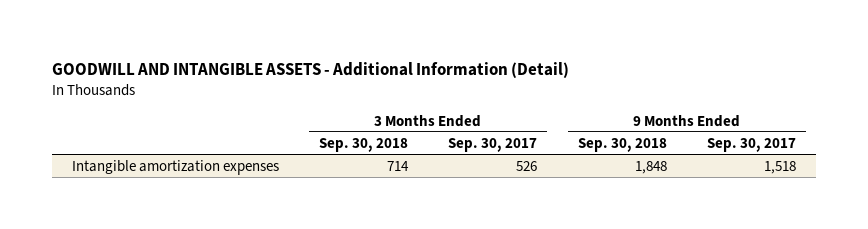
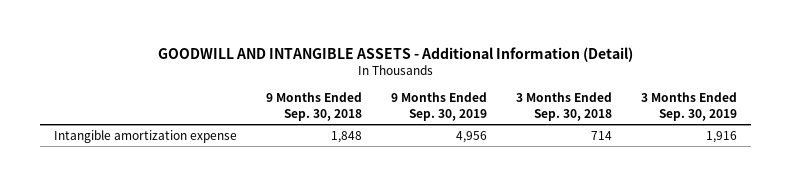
- | 3 Months Ended Sep. 30, 2018 | 3 Months Ended Sep. 30, 2017 | 9 Months Ended Sep. 30, 2018 | 9 Months Ended Sep. 30, 2017
+ | 9 Months Ended Sep. 30, 2018 | 9 Months Ended Sep. 30, 2019 | 3 Months Ended Sep. 30, 2018 | 3 Months Ended Sep. 30, 2019
- Intangible amortization expenses | 714 | 526 | 1,848 | 1,518
+ Intangible amortization expense | 1,848 | 4,956 | 714 | 1,916

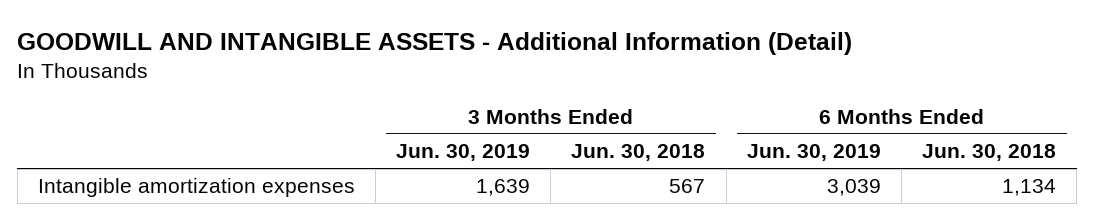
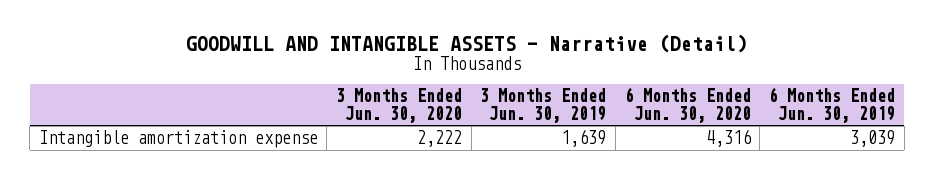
- GOODWILL AND INTANGIBLE ASSETS - Additional Information (Detail)
+ GOODWILL AND INTANGIBLE ASSETS - Narrative (Detail)
- | 3 Months Ended Jun. 30, 2019 | 3 Months Ended Jun. 30, 2018 | 6 Months Ended Jun. 30, 2019 | 6 Months Ended Jun. 30, 2018
+ | 3 Months Ended Jun. 30, 2020 | 3 Months Ended Jun. 30, 2019 | 6 Months Ended Jun. 30, 2020 | 6 Months Ended Jun. 30, 2019
- Intangible amortization expenses | 1,639 | 567 | 3,039 | 1,134
+ Intangible amortization expense | 2,222 | 1,639 | 4,316 | 3,039

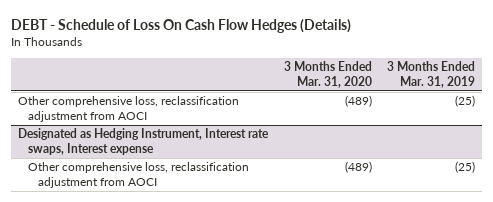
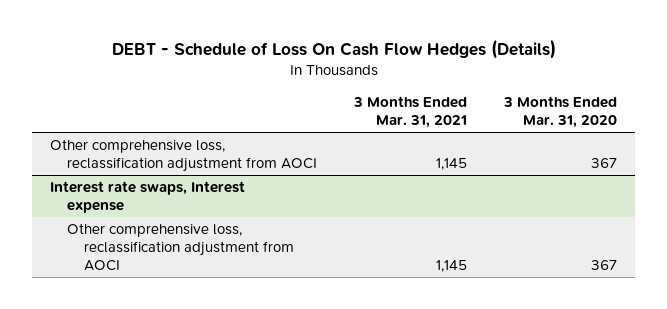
- | 3 Months Ended Mar. 31, 2020 | 3 Months Ended Mar. 31, 2019
+ | 3 Months Ended Mar. 31, 2021 | 3 Months Ended Mar. 31, 2020
- Other comprehensive loss, reclassification adjustment from AOCI | (489) | (25)
- Designated as Hedging Instrument, Interest rate swaps, Interest expense
- Other comprehensive loss, reclassification adjustment from AOCI | (489) | (25)
+ Other comprehensive loss, reclassification adjustment from AOCI | 1,145 | 367
+ Interest rate swaps, Interest expense
+ Other comprehensive loss, reclassification adjustment from AOCI | 1,145 | 367

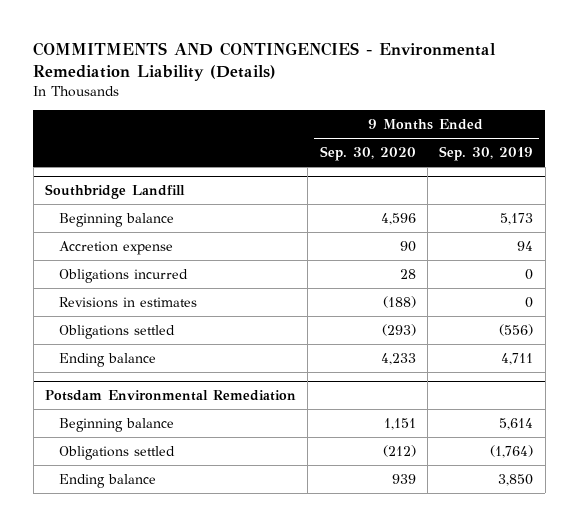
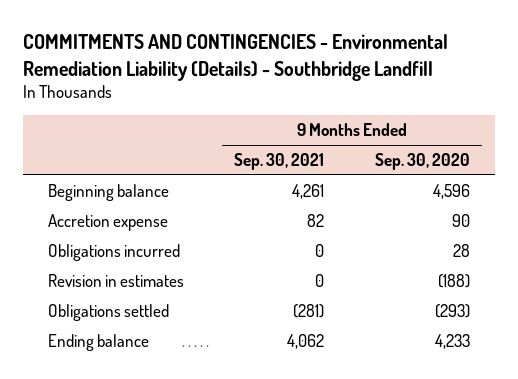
- COMMITMENTS AND CONTINGENCIES - Environmental Remediation Liability (Details)
+ COMMITMENTS AND CONTINGENCIES - Environmental Remediation Liability (Details) - Southbridge Landfill
- | 9 Months Ended Sep. 30, 2020 | 9 Months Ended Sep. 30, 2019
+ | 9 Months Ended Sep. 30, 2021 | 9 Months Ended Sep. 30, 2020
- Southbridge Landfill
- Revisions in estimates | (188) | 0
+ Revision in estimates | 0 | (188)
- Potsdam Environmental Remediation
- Beginning balance | 1,151 | 5,614
- Obligations settled | (212) | (1,764)
- Ending balance | 939 | 3,850

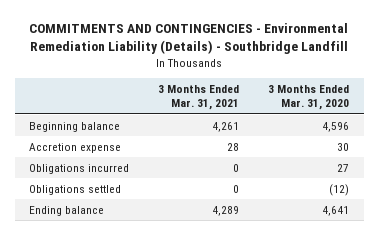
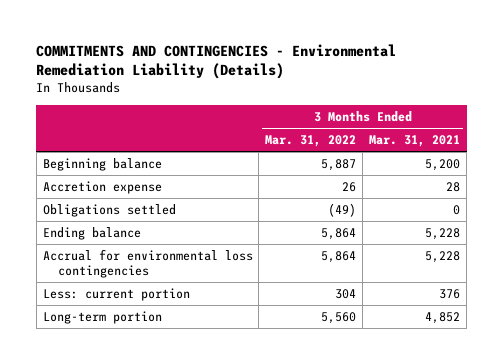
- COMMITMENTS AND CONTINGENCIES - Environmental Remediation Liability (Details) - Southbridge Landfill
+ COMMITMENTS AND CONTINGENCIES - Environmental Remediation Liability (Details)
- | 3 Months Ended Mar. 31, 2021 | 3 Months Ended Mar. 31, 2020
+ | 3 Months Ended Mar. 31, 2022 | 3 Months Ended Mar. 31, 2021
- Beginning balance | 4,261 | 4,596
+ Beginning balance | 5,887 | 5,200
- Obligations incurred | 0 | 27
- Ending balance | 4,289 | 4,641
+ Ending balance | 5,864 | 5,228
+ Accrual for environmental loss contingencies | 5,864 | 5,228
+ Less: current portion | 304 | 376
+ Long-term portion | 5,560 | 4,852

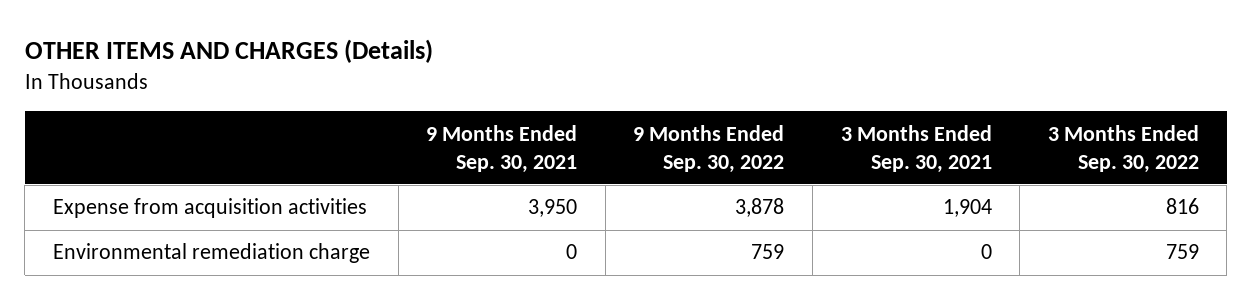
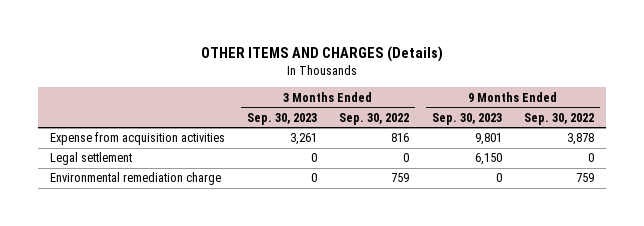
- | 9 Months Ended Sep. 30, 2021 | 9 Months Ended Sep. 30, 2022 | 3 Months Ended Sep. 30, 2021 | 3 Months Ended Sep. 30, 2022
+ | 3 Months Ended Sep. 30, 2023 | 3 Months Ended Sep. 30, 2022 | 9 Months Ended Sep. 30, 2023 | 9 Months Ended Sep. 30, 2022
+ Legal settlement | 0 | 0 | 6,150 | 0

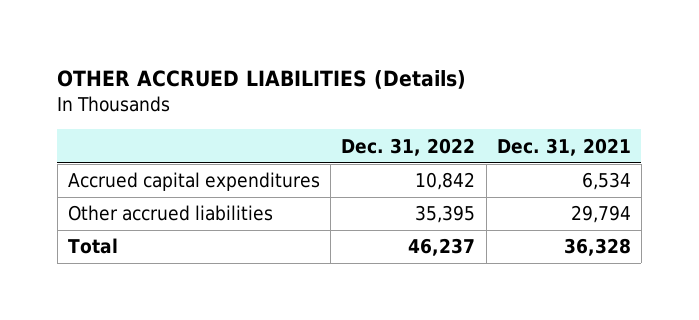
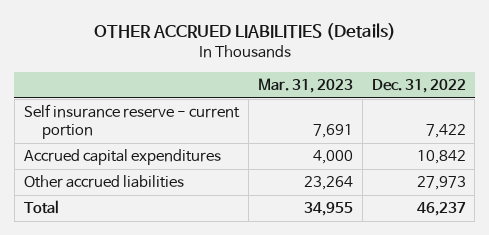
- | Dec. 31, 2022 | Dec. 31, 2021
+ | Mar. 31, 2023 | Dec. 31, 2022
+ Self insurance reserve - current portion | 7,691 | 7,422
- Other accrued liabilities | 35,395 | 29,794
+ Other accrued liabilities | 23,264 | 27,973

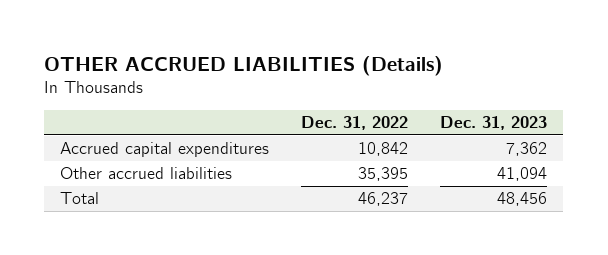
- | Mar. 31, 2023 | Dec. 31, 2022
+ | Dec. 31, 2022 | Dec. 31, 2023
- Self insurance reserve - current portion | 7,691 | 7,422
- Other accrued liabilities | 23,264 | 27,973
+ Other accrued liabilities | 35,395 | 41,094

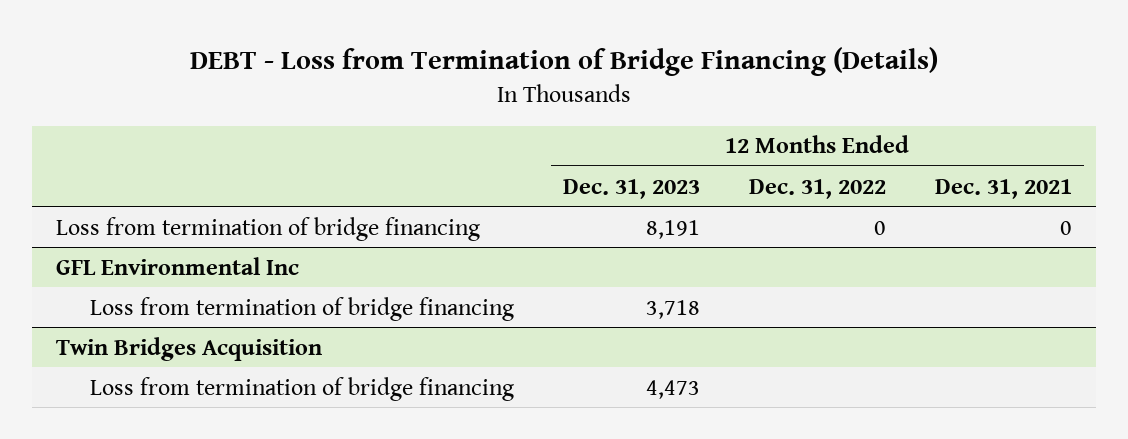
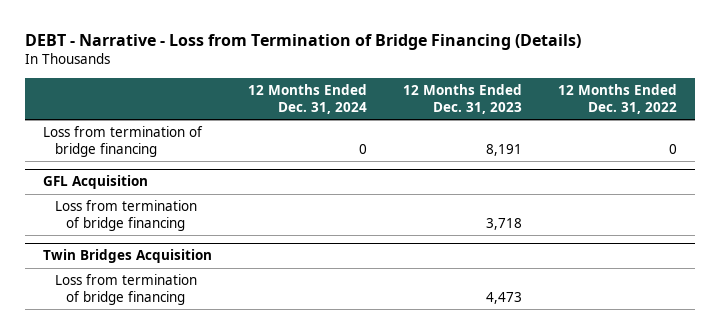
- DEBT - Loss from Termination of Bridge Financing (Details)
+ DEBT - Narrative - Loss from Termination of Bridge Financing (Details)
- | 12 Months Ended Dec. 31, 2023 | 12 Months Ended Dec. 31, 2022 | 12 Months Ended Dec. 31, 2021
+ | 12 Months Ended Dec. 31, 2024 | 12 Months Ended Dec. 31, 2023 | 12 Months Ended Dec. 31, 2022
- GFL Environmental Inc
+ GFL Acquisition

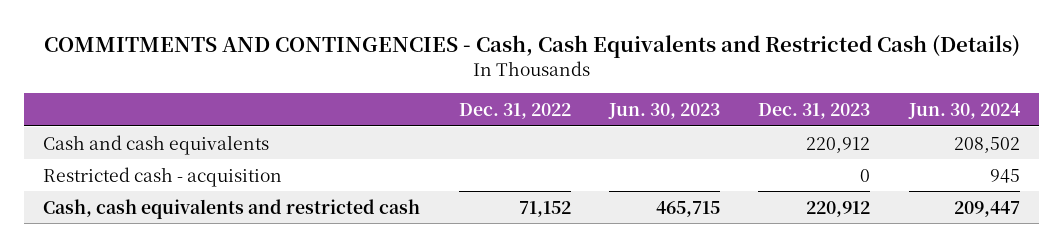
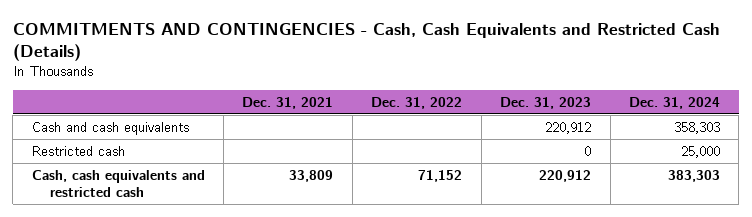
- | Dec. 31, 2022 | Jun. 30, 2023 | Dec. 31, 2023 | Jun. 30, 2024
+ | Dec. 31, 2021 | Dec. 31, 2022 | Dec. 31, 2023 | Dec. 31, 2024
- Restricted cash - acquisition | | | 0 | 945
+ Restricted cash | | | 0 | 25,000

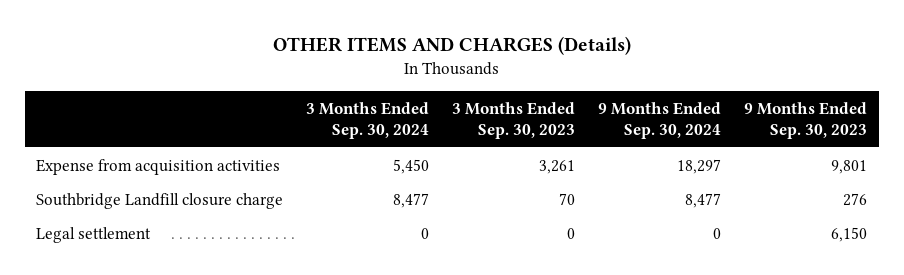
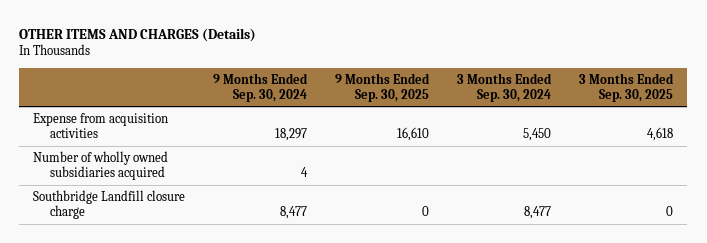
- | 3 Months Ended Sep. 30, 2024 | 3 Months Ended Sep. 30, 2023 | 9 Months Ended Sep. 30, 2024 | 9 Months Ended Sep. 30, 2023
+ | 9 Months Ended Sep. 30, 2024 | 9 Months Ended Sep. 30, 2025 | 3 Months Ended Sep. 30, 2024 | 3 Months Ended Sep. 30, 2025
+ Number of wholly owned subsidiaries acquired | 4 | | |
- Legal settlement | 0 | 0 | 0 | 6,150

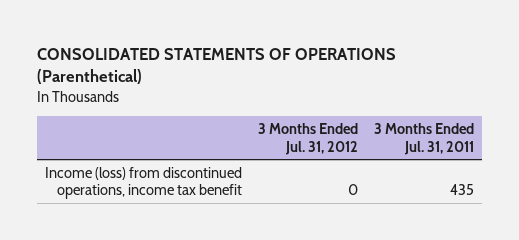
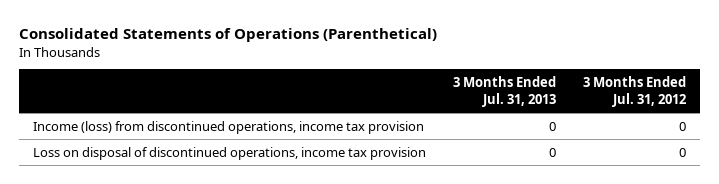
- CONSOLIDATED STATEMENTS OF OPERATIONS (Parenthetical)
+ Consolidated Statements of Operations (Parenthetical)
- | 3 Months Ended Jul. 31, 2012 | 3 Months Ended Jul. 31, 2011
+ | 3 Months Ended Jul. 31, 2013 | 3 Months Ended Jul. 31, 2012
- Income (loss) from discontinued operations, income tax benefit | 0 | 435
+ Income (loss) from discontinued operations, income tax provision | 0 | 0
+ Loss on disposal of discontinued operations, income tax provision | 0 | 0

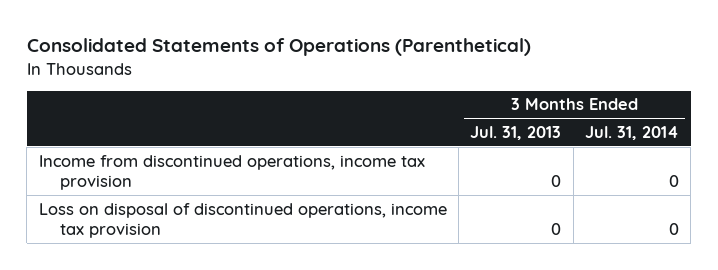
- | 3 Months Ended Jul. 31, 2013 | 3 Months Ended Jul. 31, 2012
+ | 3 Months Ended Jul. 31, 2013 | 3 Months Ended Jul. 31, 2014
- Income (loss) from discontinued operations, income tax provision | 0 | 0
+ Income from discontinued operations, income tax provision | 0 | 0

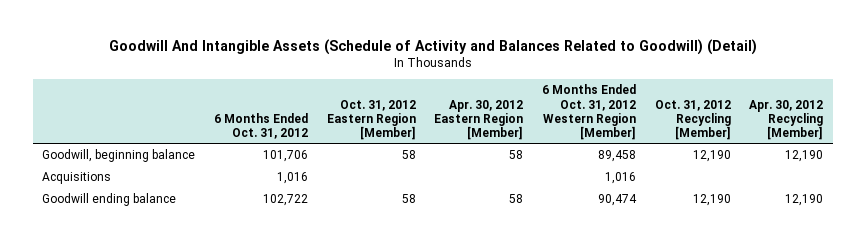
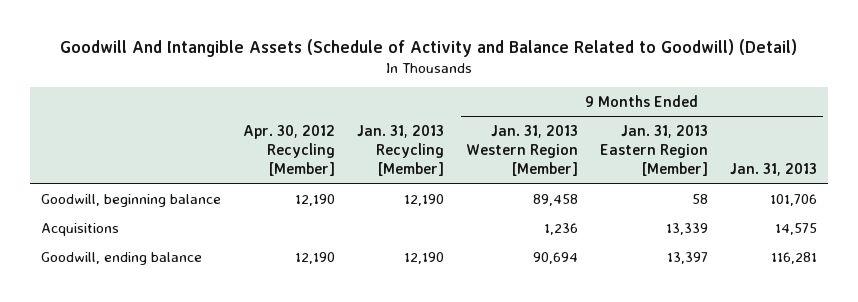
- Goodwill And Intangible Assets (Schedule of Activity and Balances Related to Goodwill) (Detail)
+ Goodwill And Intangible Assets (Schedule of Activity and Balance Related to Goodwill) (Detail)
- | 6 Months Ended Oct. 31, 2012 | Oct. 31, 2012 Eastern Region [Member] | Apr. 30, 2012 Eastern Region [Member] | 6 Months Ended Oct. 31, 2012 Western Region [Member] | Oct. 31, 2012 Recycling [Member] | Apr. 30, 2012 Recycling [Member]
+ | Apr. 30, 2012 Recycling [Member] | Jan. 31, 2013 Recycling [Member] | 9 Months Ended Jan. 31, 2013 Western Region [Member] | 9 Months Ended Jan. 31, 2013 Eastern Region [Member] | 9 Months Ended Jan. 31, 2013
- Goodwill ending balance | 102,722 | 58 | 58 | 90,474 | 12,190 | 12,190
+ Goodwill, ending balance | 12,190 | 12,190 | 90,694 | 13,397 | 116,281

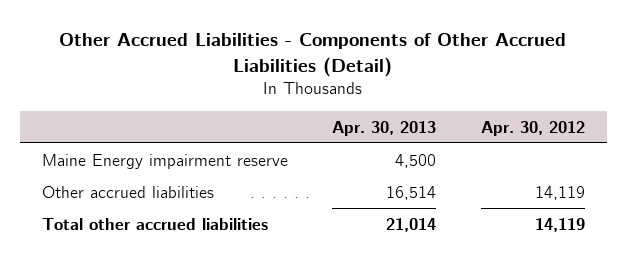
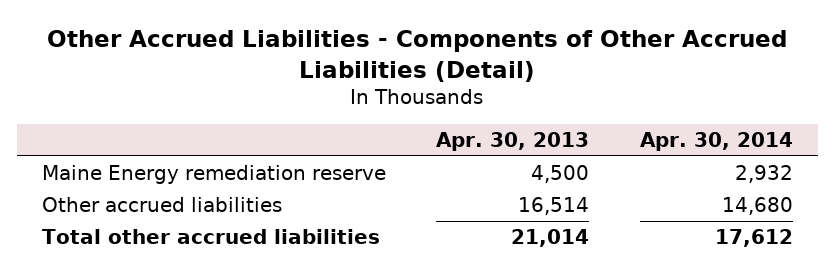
- | Apr. 30, 2013 | Apr. 30, 2012
+ | Apr. 30, 2013 | Apr. 30, 2014
- Maine Energy impairment reserve | 4,500 |
+ Maine Energy remediation reserve | 4,500 | 2,932

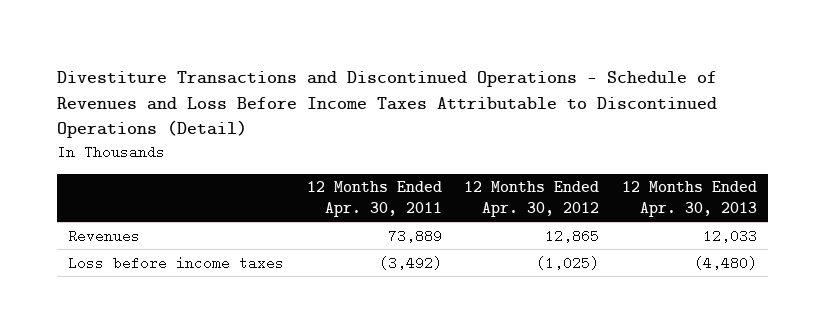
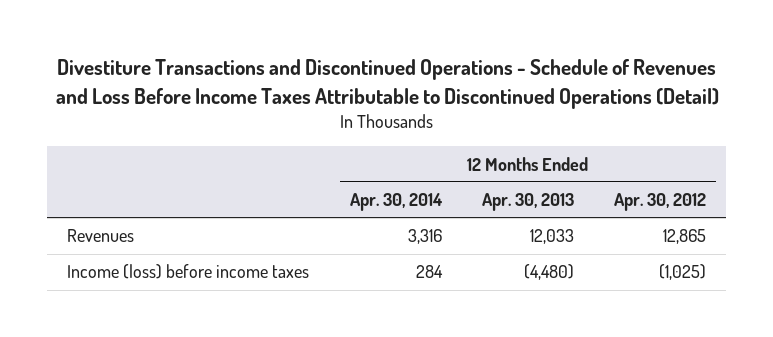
- | 12 Months Ended Apr. 30, 2011 | 12 Months Ended Apr. 30, 2012 | 12 Months Ended Apr. 30, 2013
+ | 12 Months Ended Apr. 30, 2014 | 12 Months Ended Apr. 30, 2013 | 12 Months Ended Apr. 30, 2012
- Loss before income taxes | (3,492) | (1,025) | (4,480)
+ Income (loss) before income taxes | 284 | (4,480) | (1,025)

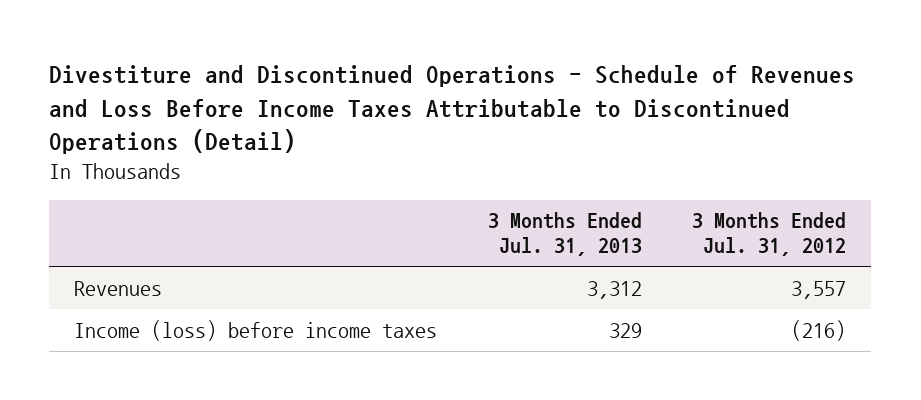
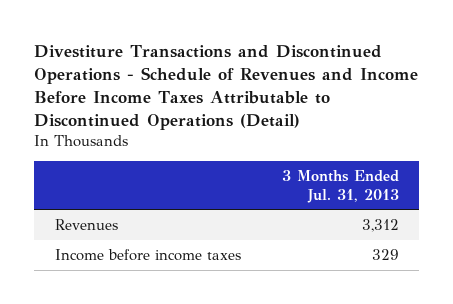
- Divestiture and Discontinued Operations - Schedule of Revenues and Loss Before Income Taxes Attributable to Discontinued Operations (Detail)
+ Divestiture Transactions and Discontinued Operations - Schedule of Revenues and Income Before Income Taxes Attributable to Discontinued Operations (Detail)
- | 3 Months Ended Jul. 31, 2013 | 3 Months Ended Jul. 31, 2012
+ | 3 Months Ended Jul. 31, 2013
- Income (loss) before income taxes | 329 | (216)
+ Income before income taxes | 329

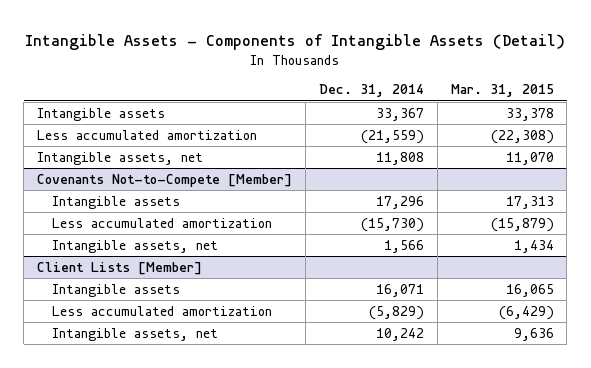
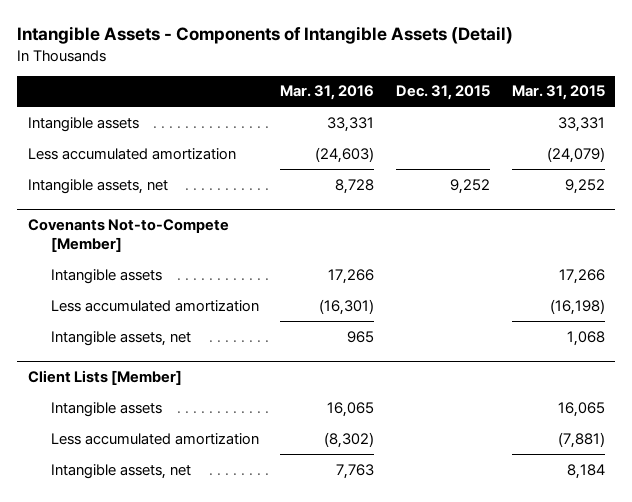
- | Dec. 31, 2014 | Mar. 31, 2015
+ | Mar. 31, 2016 | Dec. 31, 2015 | Mar. 31, 2015
- Intangible assets | 33,367 | 33,378
- Less accumulated amortization | (21,559) | (22,308)
- Intangible assets, net | 11,808 | 11,070
+ Intangible assets | 33,331 | | 33,331
+ Less accumulated amortization | (24,603) | | (24,079)
+ Intangible assets, net | 8,728 | 9,252 | 9,252
@ Covenants Not-to-Compete [Member]
- Intangible assets | 17,296 | 17,313
- Less accumulated amortization | (15,730) | (15,879)
- Intangible assets, net | 1,566 | 1,434
+ Intangible assets | 17,266 | | 17,266
+ Less accumulated amortization | (16,301) | | (16,198)
+ Intangible assets, net | 965 | | 1,068
@ Client Lists [Member]
- Less accumulated amortization | (5,829) | (6,429)
- Intangible assets, net | 10,242 | 9,636
+ Less accumulated amortization | (8,302) | | (7,881)
+ Intangible assets, net | 7,763 | | 8,184

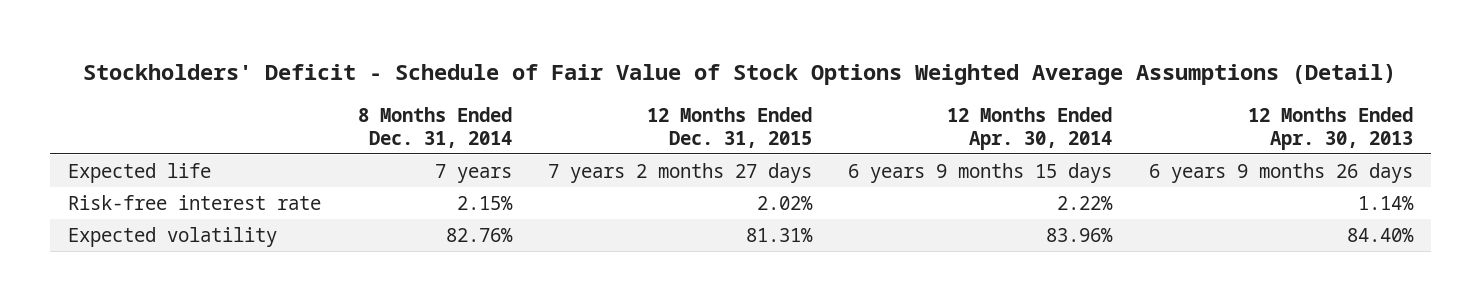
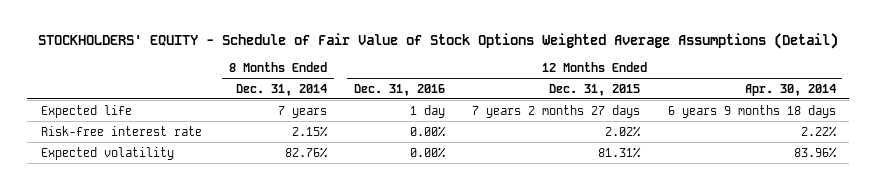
- Stockholders' Deficit - Schedule of Fair Value of Stock Options Weighted Average Assumptions (Detail)
+ STOCKHOLDERS' EQUITY - Schedule of Fair Value of Stock Options Weighted Average Assumptions (Detail)
- | 8 Months Ended Dec. 31, 2014 | 12 Months Ended Dec. 31, 2015 | 12 Months Ended Apr. 30, 2014 | 12 Months Ended Apr. 30, 2013
+ | 8 Months Ended Dec. 31, 2014 | 12 Months Ended Dec. 31, 2016 | 12 Months Ended Dec. 31, 2015 | 12 Months Ended Apr. 30, 2014
- Expected life | 7 years | 7 years 2 months 27 days | 6 years 9 months 15 days | 6 years 9 months 26 days
+ Expected life | 7 years | 1 day | 7 years 2 months 27 days | 6 years 9 months 18 days

